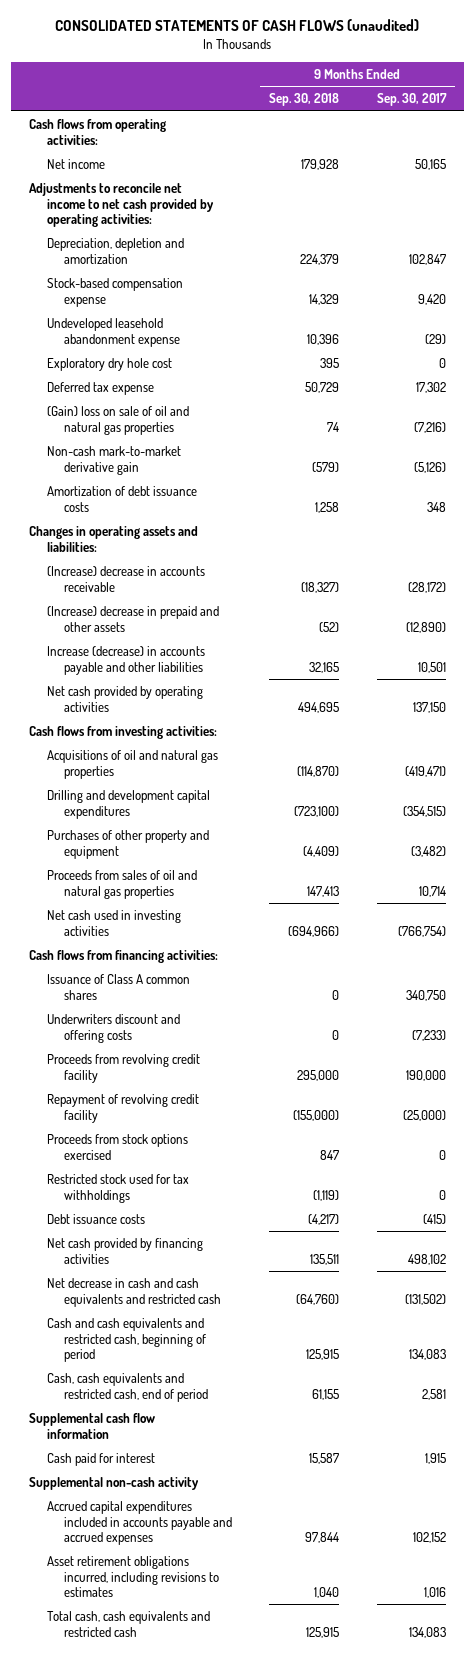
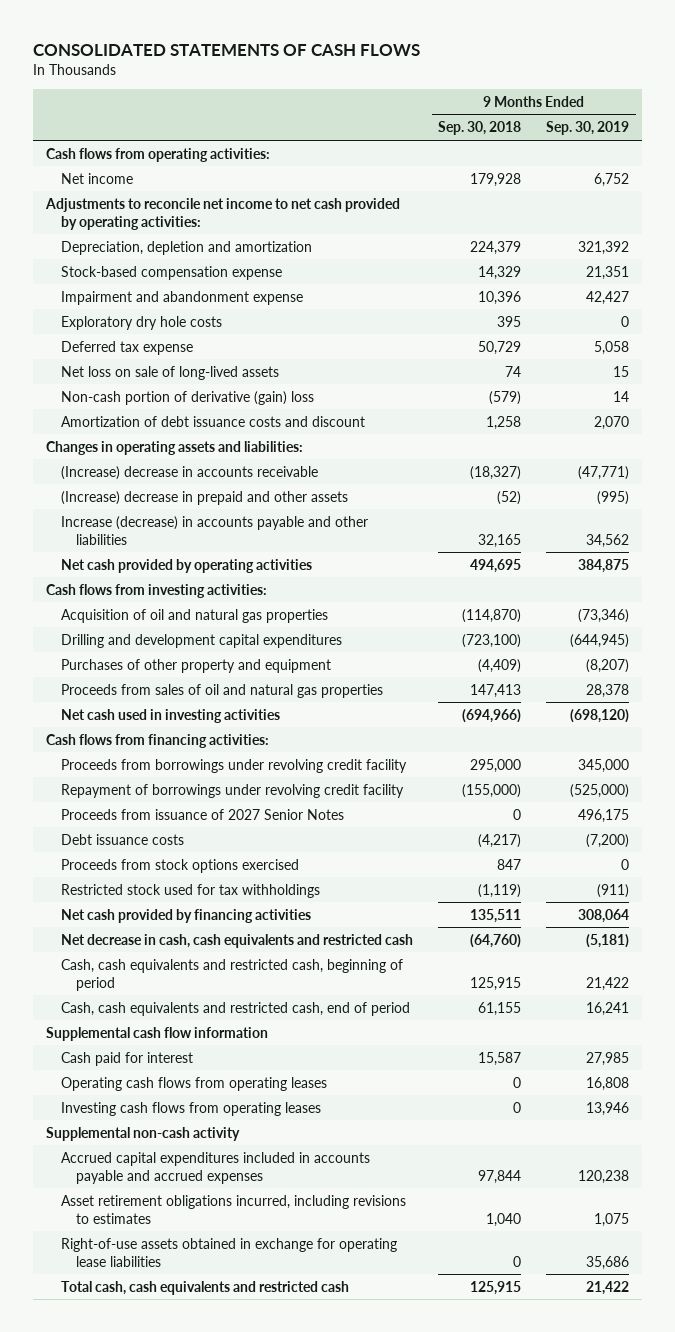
- CONSOLIDATED STATEMENTS OF CASH FLOWS (unaudited)
+ CONSOLIDATED STATEMENTS OF CASH FLOWS
- | 9 Months Ended Sep. 30, 2018 | 9 Months Ended Sep. 30, 2017
+ | 9 Months Ended Sep. 30, 2018 | 9 Months Ended Sep. 30, 2019
- Undeveloped leasehold abandonment expense | 10,396 | (29)
- Exploratory dry hole cost | 395 | 0
+ Impairment and abandonment expense | 10,396 | 42,427
+ Exploratory dry hole costs | 395 | 0
- (Gain) loss on sale of oil and natural gas properties | 74 | (7,216)
- Non-cash mark-to-market derivative gain | (579) | (5,126)
- Amortization of debt issuance costs | 1,258 | 348
+ Net loss on sale of long-lived assets | 74 | 15
+ Non-cash portion of derivative (gain) loss | (579) | 14
+ Amortization of debt issuance costs and discount | 1,258 | 2,070
- Acquisitions of oil and natural gas properties | (114,870) | (419,471)
+ Acquisition of oil and natural gas properties | (114,870) | (73,346)
- Issuance of Class A common shares | 0 | 340,750
- Underwriters discount and offering costs | 0 | (7,233)
- Proceeds from revolving credit facility | 295,000 | 190,000
- Repayment of revolving credit facility | (155,000) | (25,000)
+ Proceeds from borrowings under revolving credit facility | 295,000 | 345,000
+ Repayment of borrowings under revolving credit facility | (155,000) | (525,000)
+ Proceeds from issuance of 2027 Senior Notes | 0 | 496,175
moved up: Debt issuance costs | (4,217) | (7,200)
- Net decrease in cash and cash equivalents and restricted cash | (64,760) | (131,502)
- Cash and cash equivalents and restricted cash, beginning of period | 125,915 | 134,083
+ Net decrease in cash, cash equivalents and restricted cash | (64,760) | (5,181)
+ Cash, cash equivalents and restricted cash, beginning of period | 125,915 | 21,422
+ Operating cash flows from operating leases | 0 | 16,808
+ Investing cash flows from operating leases | 0 | 13,946
+ Right-of-use assets obtained in exchange for operating lease liabilities | 0 | 35,686

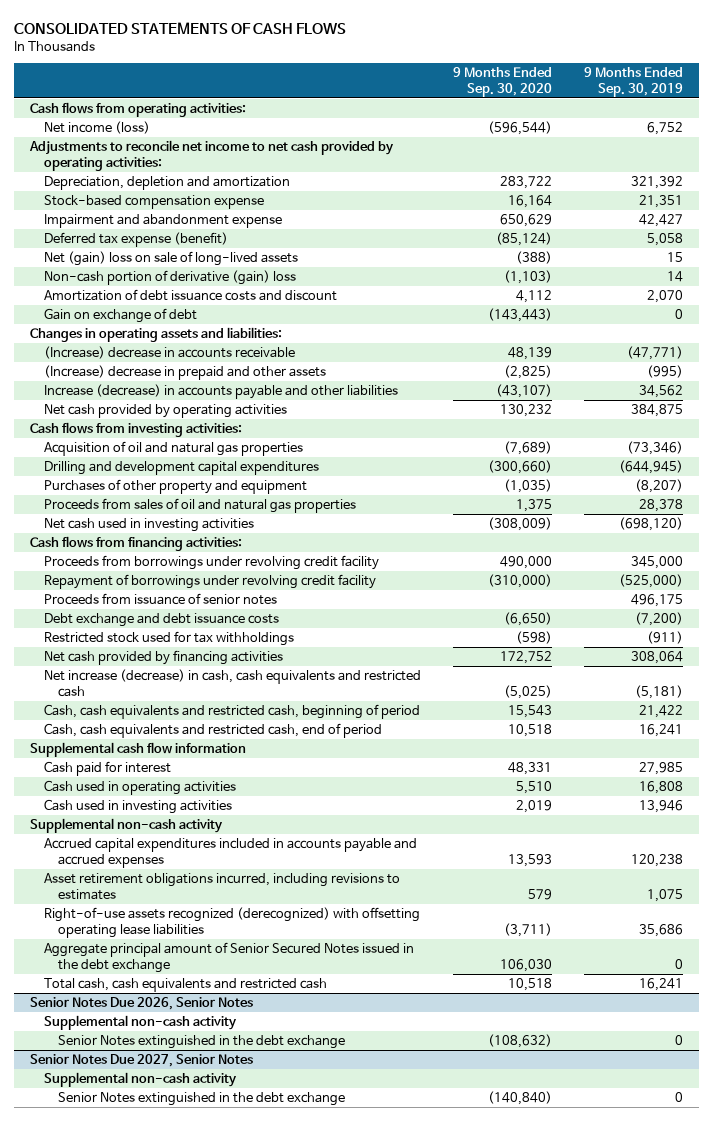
- | 9 Months Ended Sep. 30, 2018 | 9 Months Ended Sep. 30, 2019
+ | 9 Months Ended Sep. 30, 2020 | 9 Months Ended Sep. 30, 2019
- Net income | 179,928 | 6,752
+ Net income (loss) | (596,544) | 6,752
- Exploratory dry hole costs | 395 | 0
- Deferred tax expense | 50,729 | 5,058
- Net loss on sale of long-lived assets | 74 | 15
+ Deferred tax expense (benefit) | (85,124) | 5,058
+ Net (gain) loss on sale of long-lived assets | (388) | 15
+ Gain on exchange of debt | (143,443) | 0
- Proceeds from issuance of 2027 Senior Notes | 0 | 496,175
- Debt issuance costs | (4,217) | (7,200)
- Proceeds from stock options exercised | 847 | 0
+ Proceeds from issuance of senior notes | | 496,175
+ Debt exchange and debt issuance costs | (6,650) | (7,200)
- Net decrease in cash, cash equivalents and restricted cash | (64,760) | (5,181)
+ Net increase (decrease) in cash, cash equivalents and restricted cash | (5,025) | (5,181)
- Operating cash flows from operating leases | 0 | 16,808
- Investing cash flows from operating leases | 0 | 13,946
+ Cash used in operating activities | 5,510 | 16,808
+ Cash used in investing activities | 2,019 | 13,946
- Right-of-use assets obtained in exchange for operating lease liabilities | 0 | 35,686
- Total cash, cash equivalents and restricted cash | 125,915 | 21,422
+ Right-of-use assets recognized (derecognized) with offsetting operating lease liabilities | (3,711) | 35,686
+ Aggregate principal amount of Senior Secured Notes issued in the debt exchange | 106,030 | 0
+ Total cash, cash equivalents and restricted cash | 10,518 | 16,241
+ Senior Notes Due 2026, Senior Notes
+ Supplemental non-cash activity
+ Senior Notes extinguished in the debt exchange | (108,632) | 0
+ Senior Notes Due 2027, Senior Notes
+ Supplemental non-cash activity
+ Senior Notes extinguished in the debt exchange | (140,840) | 0

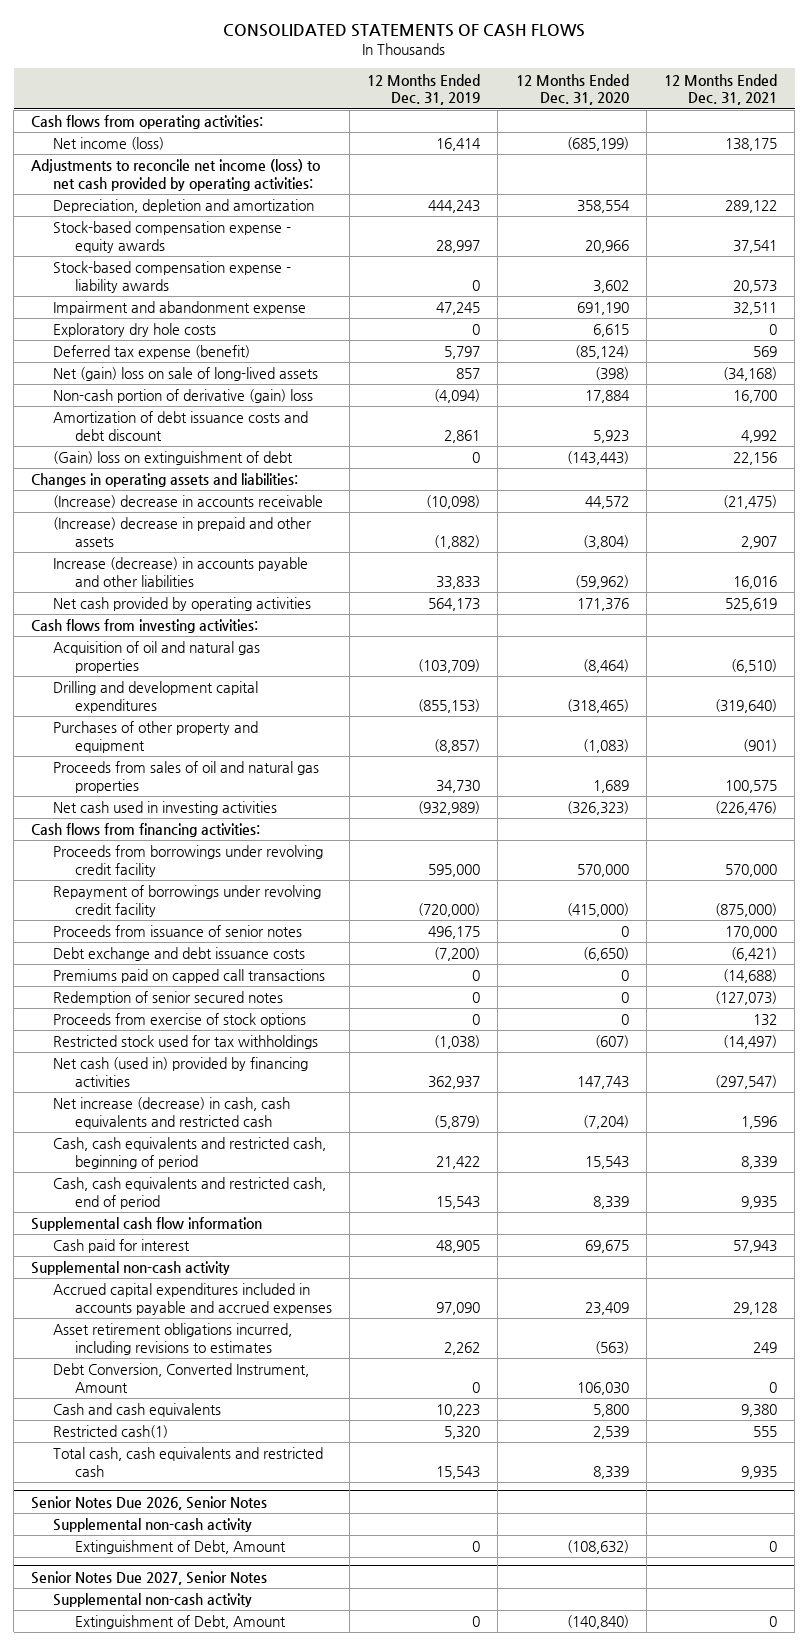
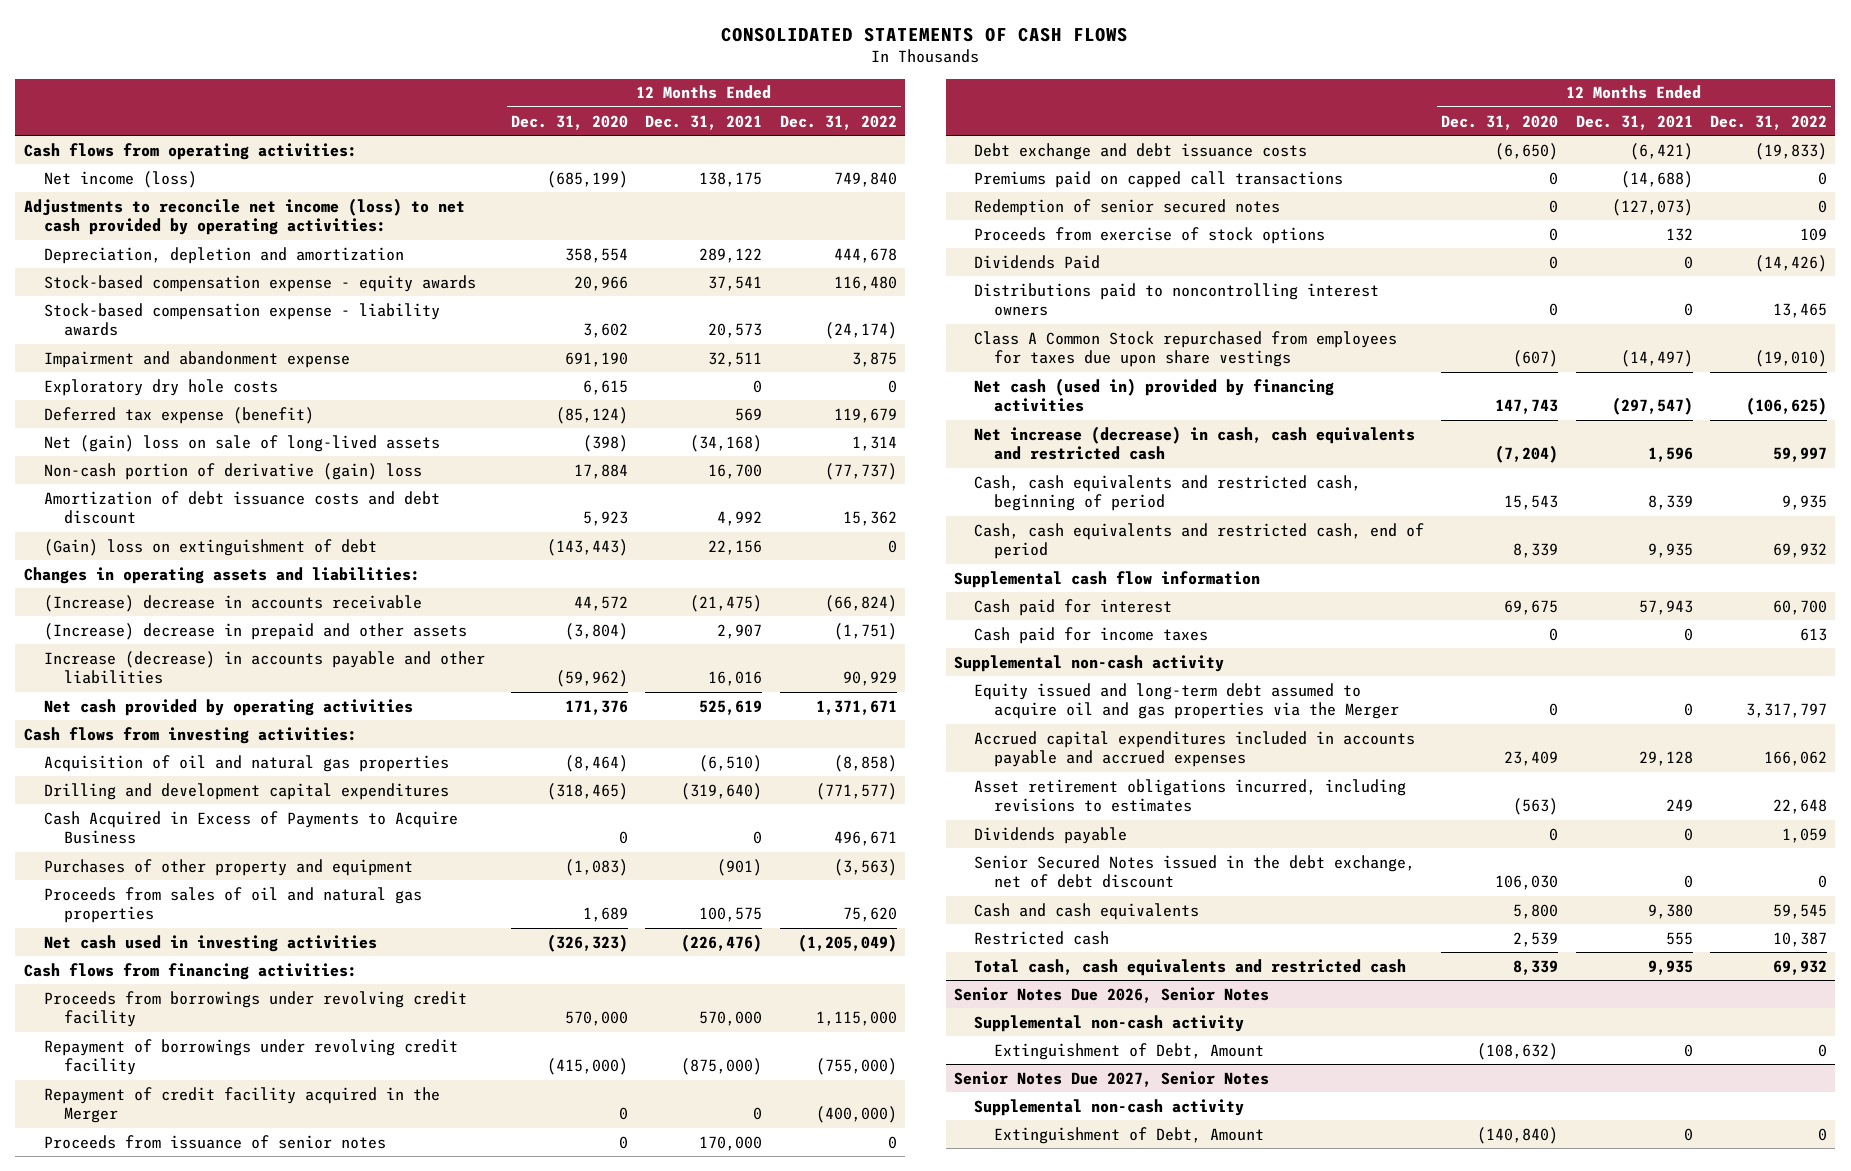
- | 12 Months Ended Dec. 31, 2019 | 12 Months Ended Dec. 31, 2020 | 12 Months Ended Dec. 31, 2021
+ | 12 Months Ended Dec. 31, 2020 | 12 Months Ended Dec. 31, 2021 | 12 Months Ended Dec. 31, 2022
+ Cash Acquired in Excess of Payments to Acquire Business | 0 | 0 | 496,671
+ Repayment of credit facility acquired in the Merger | 0 | 0 | (400,000)
- Restricted stock used for tax withholdings | (1,038) | (607) | (14,497)
+ Dividends Paid | 0 | 0 | (14,426)
+ Distributions paid to noncontrolling interest owners | 0 | 0 | 13,465
+ Class A Common Stock repurchased from employees for taxes due upon share vestings | (607) | (14,497) | (19,010)
+ Cash paid for income taxes | 0 | 0 | 613
+ Equity issued and long-term debt assumed to acquire oil and gas properties via the Merger | 0 | 0 | 3,317,797
- Debt Conversion, Converted Instrument, Amount | 0 | 106,030 | 0
+ Dividends payable | 0 | 0 | 1,059
+ Senior Secured Notes issued in the debt exchange, net of debt discount | 106,030 | 0 | 0
- Restricted cash(1) | 5,320 | 2,539 | 555
+ Restricted cash | 2,539 | 555 | 10,387

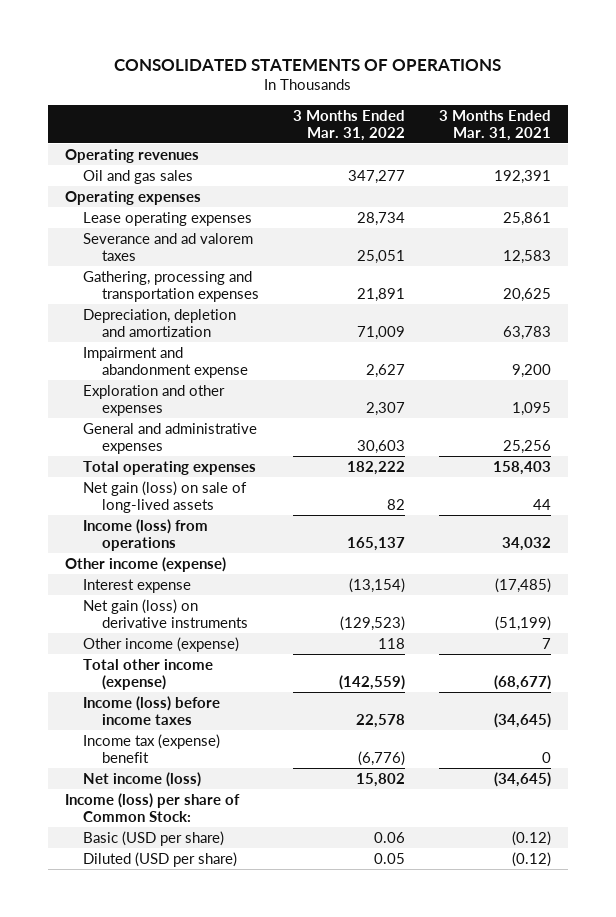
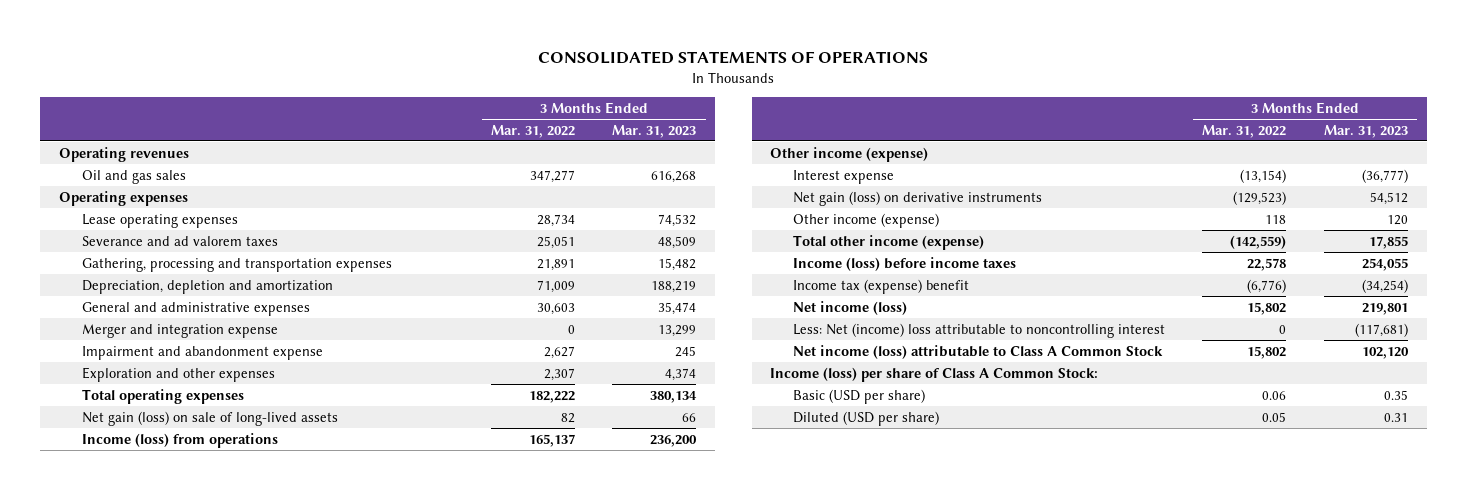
- | 3 Months Ended Mar. 31, 2022 | 3 Months Ended Mar. 31, 2021
+ | 3 Months Ended Mar. 31, 2022 | 3 Months Ended Mar. 31, 2023
moved up: General and administrative expenses | 30,603 | 35,474
+ Merger and integration expense | 0 | 13,299
- Income (loss) per share of Common Stock:
+ Less: Net (income) loss attributable to noncontrolling interest | 0 | (117,681)
+ Net income (loss) attributable to Class A Common Stock | 15,802 | 102,120
+ Income (loss) per share of Class A Common Stock:

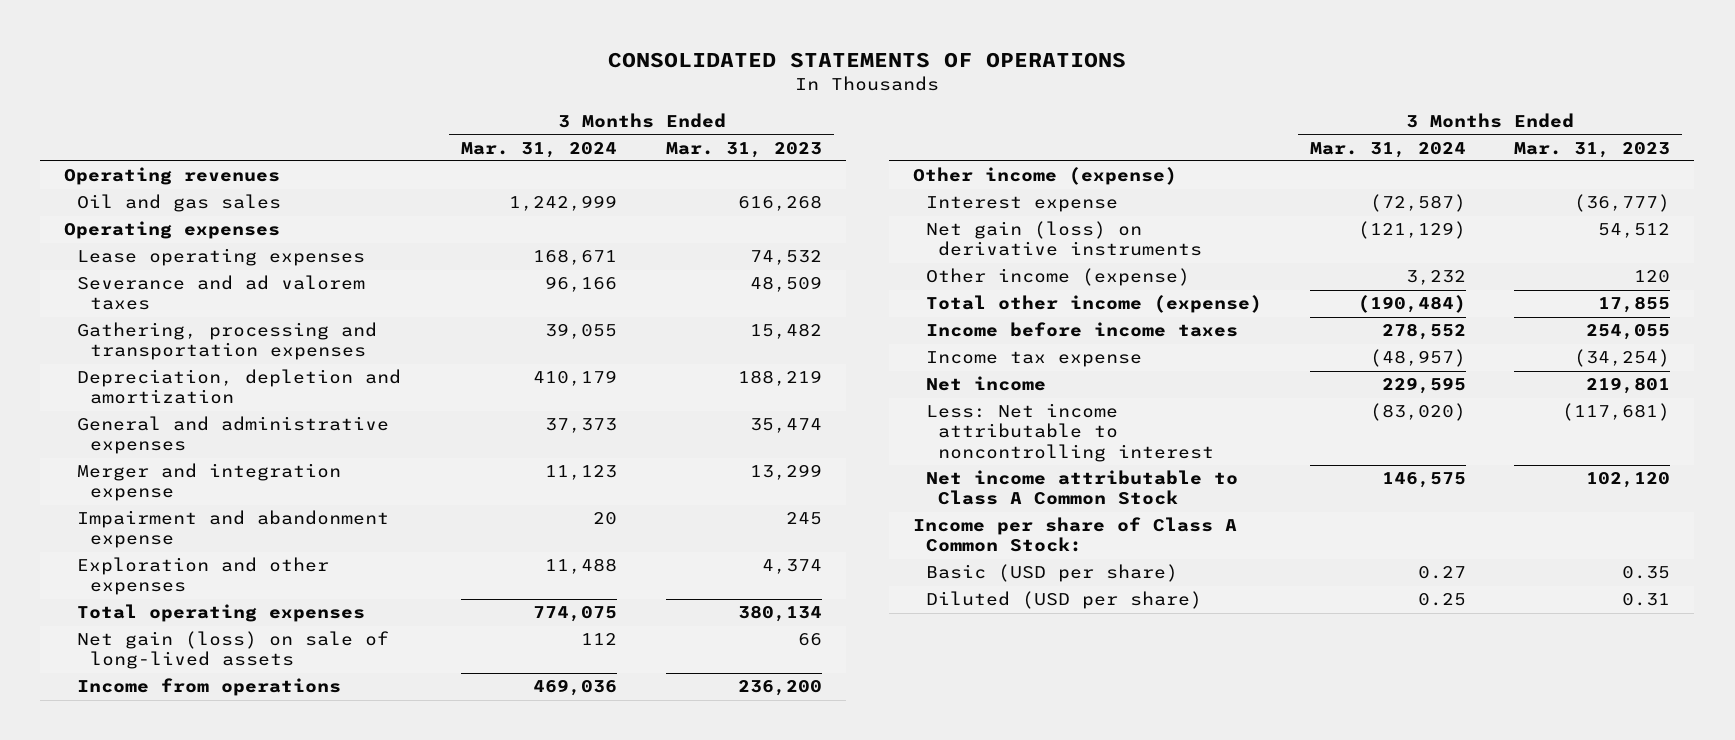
- | 3 Months Ended Mar. 31, 2022 | 3 Months Ended Mar. 31, 2023
+ | 3 Months Ended Mar. 31, 2024 | 3 Months Ended Mar. 31, 2023
- Income (loss) from operations | 165,137 | 236,200
+ Income from operations | 469,036 | 236,200
- Income (loss) before income taxes | 22,578 | 254,055
- Income tax (expense) benefit | (6,776) | (34,254)
- Net income (loss) | 15,802 | 219,801
- Less: Net (income) loss attributable to noncontrolling interest | 0 | (117,681)
- Net income (loss) attributable to Class A Common Stock | 15,802 | 102,120
- Income (loss) per share of Class A Common Stock:
+ Income before income taxes | 278,552 | 254,055
+ Income tax expense | (48,957) | (34,254)
+ Net income | 229,595 | 219,801
+ Less: Net income attributable to noncontrolling interest | (83,020) | (117,681)
+ Net income attributable to Class A Common Stock | 146,575 | 102,120
+ Income per share of Class A Common Stock:

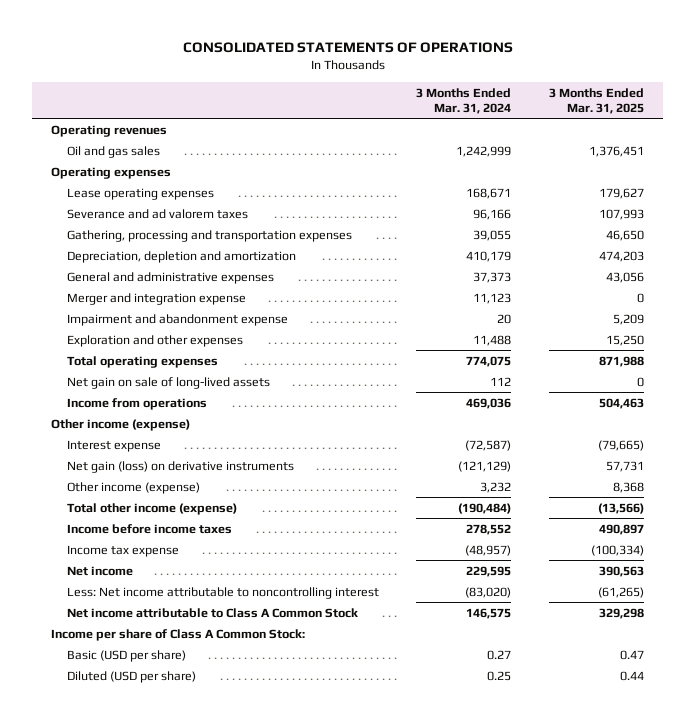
- | 3 Months Ended Mar. 31, 2024 | 3 Months Ended Mar. 31, 2023
+ | 3 Months Ended Mar. 31, 2024 | 3 Months Ended Mar. 31, 2025
- Net gain (loss) on sale of long-lived assets | 112 | 66
+ Net gain on sale of long-lived assets | 112 | 0

